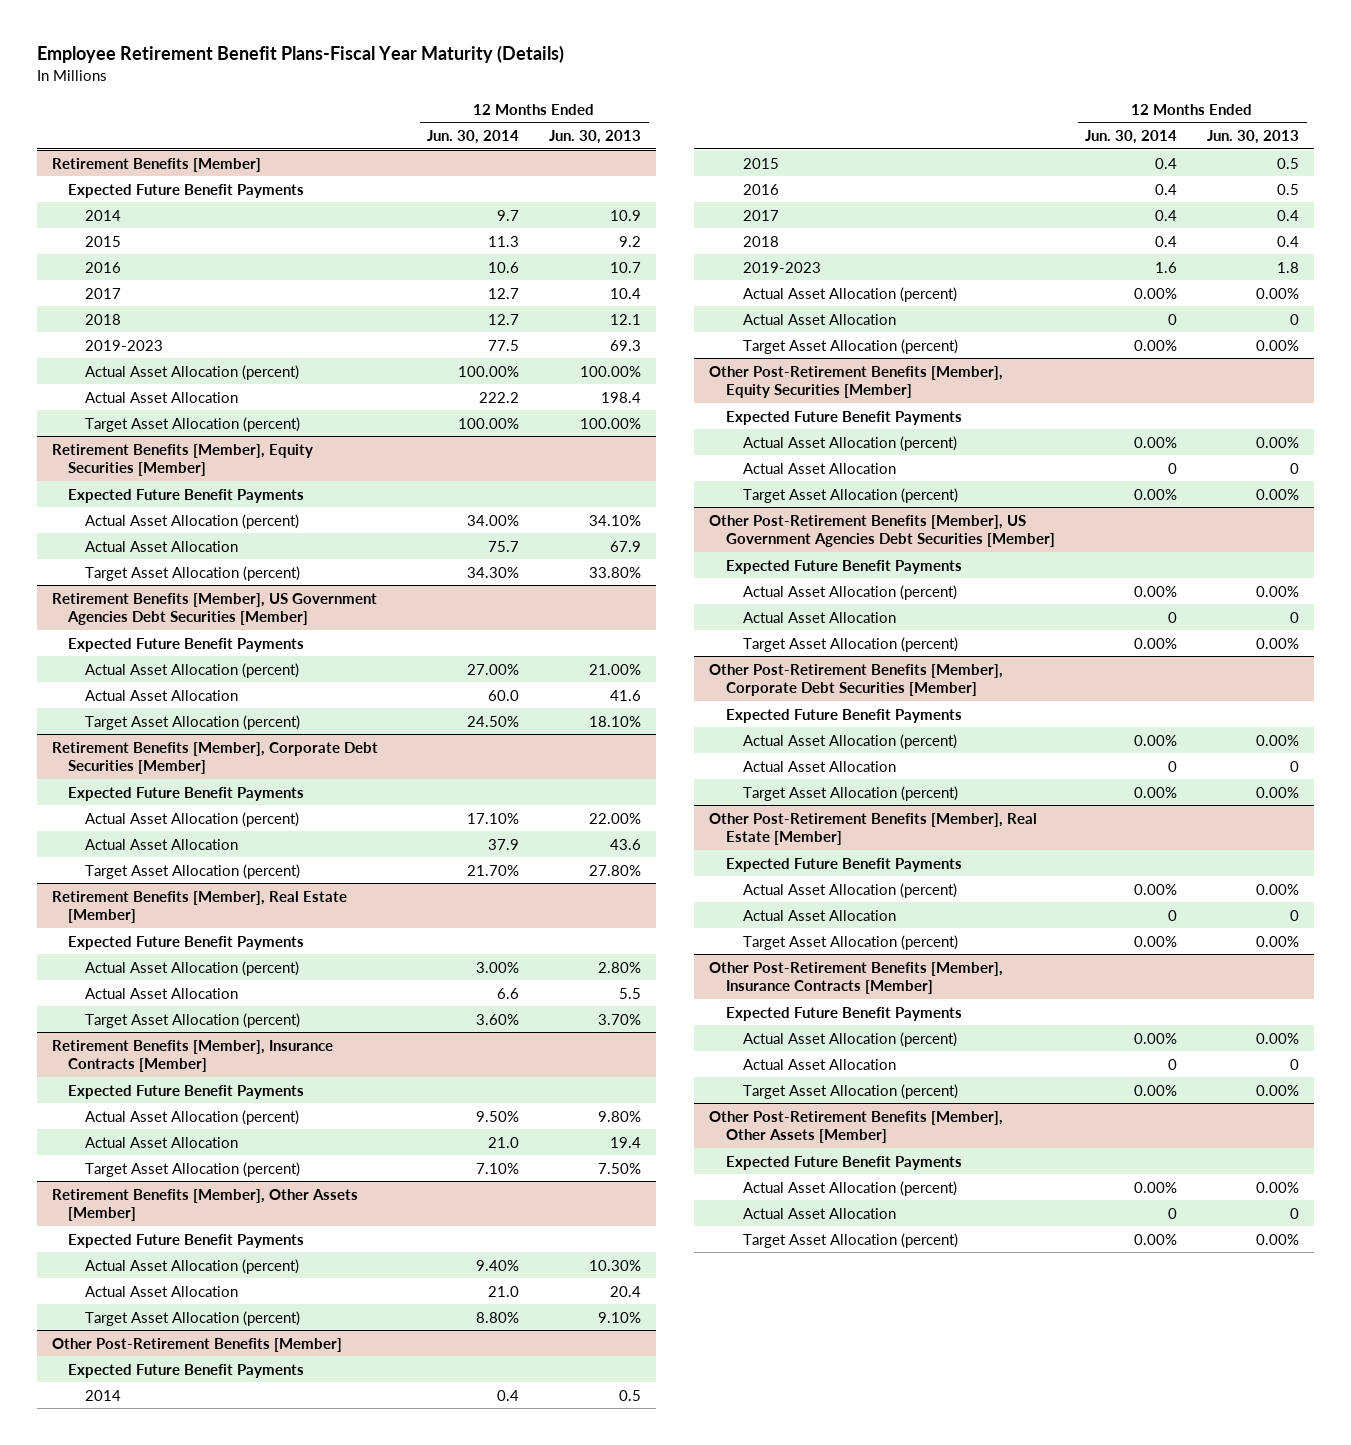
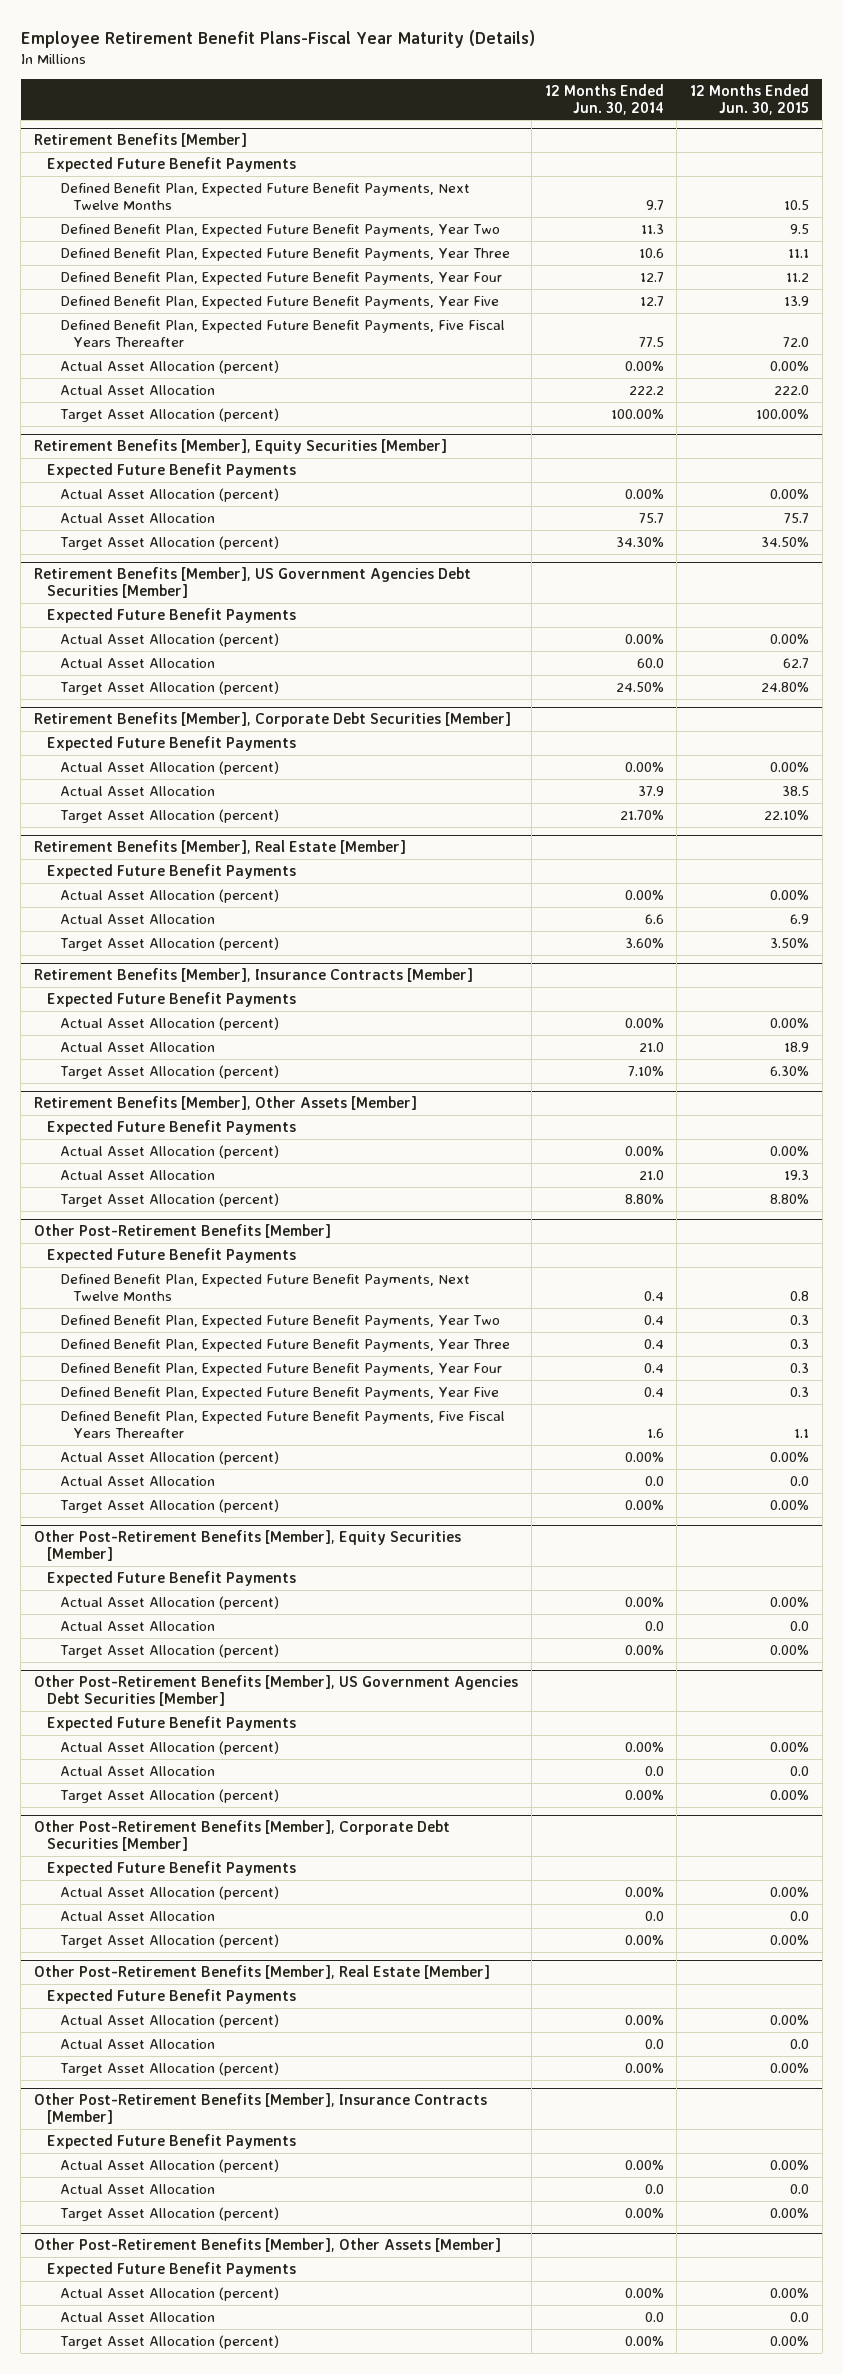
- | 12 Months Ended Jun. 30, 2014 | 12 Months Ended Jun. 30, 2013
+ | 12 Months Ended Jun. 30, 2014 | 12 Months Ended Jun. 30, 2015
@ Retirement Benefits [Member]
- 2014 | 9.7 | 10.9
- 2015 | 11.3 | 9.2
- 2016 | 10.6 | 10.7
- 2017 | 12.7 | 10.4
- 2018 | 12.7 | 12.1
- 2019-2023 | 77.5 | 69.3
- Actual Asset Allocation (percent) | 100.00% | 100.00%
+ Defined Benefit Plan, Expected Future Benefit Payments, Next Twelve Months | 9.7 | 10.5
+ Defined Benefit Plan, Expected Future Benefit Payments, Year Two | 11.3 | 9.5
+ Defined Benefit Plan, Expected Future Benefit Payments, Year Three | 10.6 | 11.1
+ Defined Benefit Plan, Expected Future Benefit Payments, Year Four | 12.7 | 11.2
+ Defined Benefit Plan, Expected Future Benefit Payments, Year Five | 12.7 | 13.9
+ Defined Benefit Plan, Expected Future Benefit Payments, Five Fiscal Years Thereafter | 77.5 | 72.0
+ Actual Asset Allocation (percent) | 0.00% | 0.00%
@ Retirement Benefits [Member], Equity Securities [Member]
- Actual Asset Allocation (percent) | 34.00% | 34.10%
+ Actual Asset Allocation (percent) | 0.00% | 0.00%
@ Retirement Benefits [Member], US Government Agencies Debt Securities [Member]
- Actual Asset Allocation (percent) | 27.00% | 21.00%
+ Actual Asset Allocation (percent) | 0.00% | 0.00%
@ Retirement Benefits [Member], Corporate Debt Securities [Member]
- Actual Asset Allocation (percent) | 17.10% | 22.00%
+ Actual Asset Allocation (percent) | 0.00% | 0.00%
@ Retirement Benefits [Member], Real Estate [Member]
- Actual Asset Allocation (percent) | 3.00% | 2.80%
+ Actual Asset Allocation (percent) | 0.00% | 0.00%
@ Retirement Benefits [Member], Insurance Contracts [Member]
- Actual Asset Allocation (percent) | 9.50% | 9.80%
+ Actual Asset Allocation (percent) | 0.00% | 0.00%
@ Retirement Benefits [Member], Other Assets [Member]
- Actual Asset Allocation (percent) | 9.40% | 10.30%
+ Actual Asset Allocation (percent) | 0.00% | 0.00%
@ Other Post-Retirement Benefits [Member]
- 2014 | 0.4 | 0.5
- 2015 | 0.4 | 0.5
- 2016 | 0.4 | 0.5
- 2017 | 0.4 | 0.4
- 2018 | 0.4 | 0.4
- 2019-2023 | 1.6 | 1.8
+ Defined Benefit Plan, Expected Future Benefit Payments, Next Twelve Months | 0.4 | 0.8
+ Defined Benefit Plan, Expected Future Benefit Payments, Year Two | 0.4 | 0.3
+ Defined Benefit Plan, Expected Future Benefit Payments, Year Three | 0.4 | 0.3
+ Defined Benefit Plan, Expected Future Benefit Payments, Year Four | 0.4 | 0.3
+ Defined Benefit Plan, Expected Future Benefit Payments, Year Five | 0.4 | 0.3
+ Defined Benefit Plan, Expected Future Benefit Payments, Five Fiscal Years Thereafter | 1.6 | 1.1
- Actual Asset Allocation | 0 | 0
+ Actual Asset Allocation | 0.0 | 0.0
@ Other Post-Retirement Benefits [Member], Equity Securities [Member]
- Actual Asset Allocation | 0 | 0
+ Actual Asset Allocation | 0.0 | 0.0
@ Other Post-Retirement Benefits [Member], US Government Agencies Debt Securities [Member]
- Actual Asset Allocation | 0 | 0
+ Actual Asset Allocation | 0.0 | 0.0
@ Other Post-Retirement Benefits [Member], Corporate Debt Securities [Member]
- Actual Asset Allocation | 0 | 0
+ Actual Asset Allocation | 0.0 | 0.0
@ Other Post-Retirement Benefits [Member], Real Estate [Member]
- Actual Asset Allocation | 0 | 0
+ Actual Asset Allocation | 0.0 | 0.0
@ Other Post-Retirement Benefits [Member], Insurance Contracts [Member]
- Actual Asset Allocation | 0 | 0
+ Actual Asset Allocation | 0.0 | 0.0
@ Other Post-Retirement Benefits [Member], Other Assets [Member]
- Actual Asset Allocation | 0 | 0
+ Actual Asset Allocation | 0.0 | 0.0

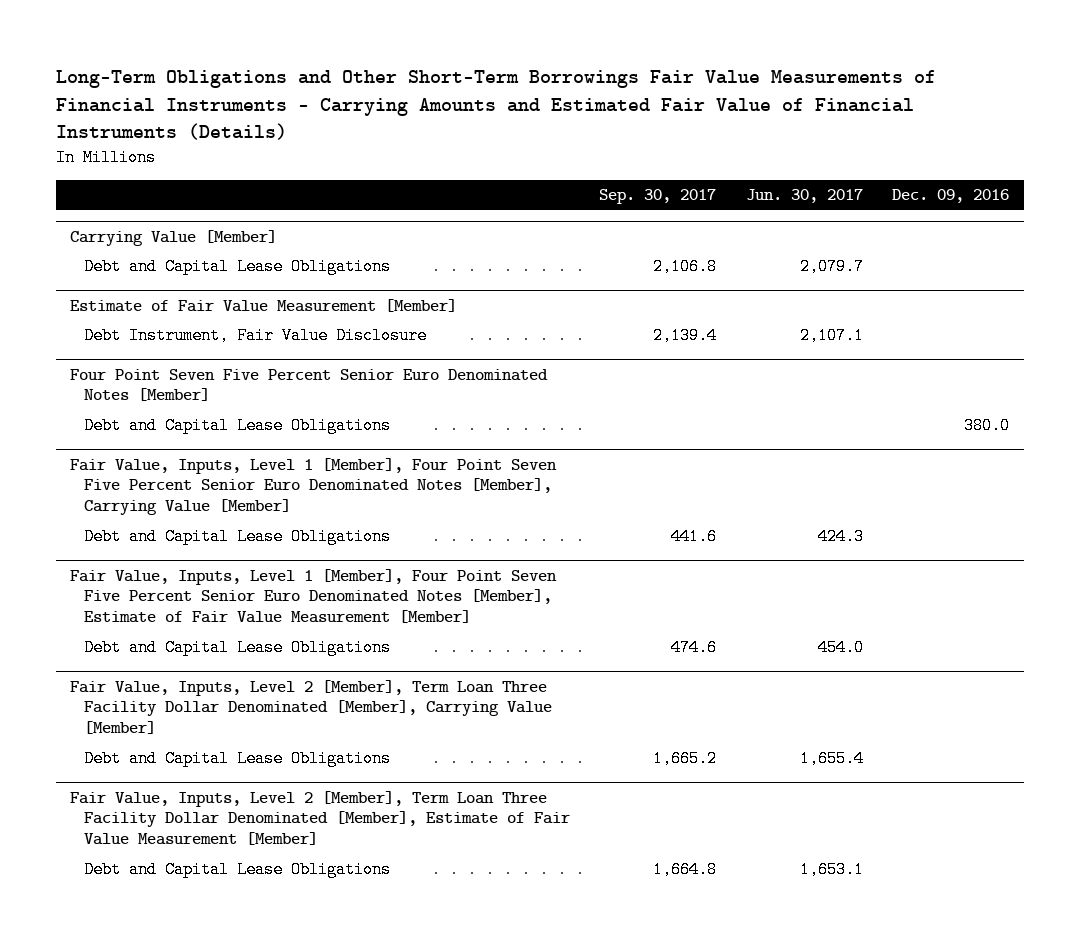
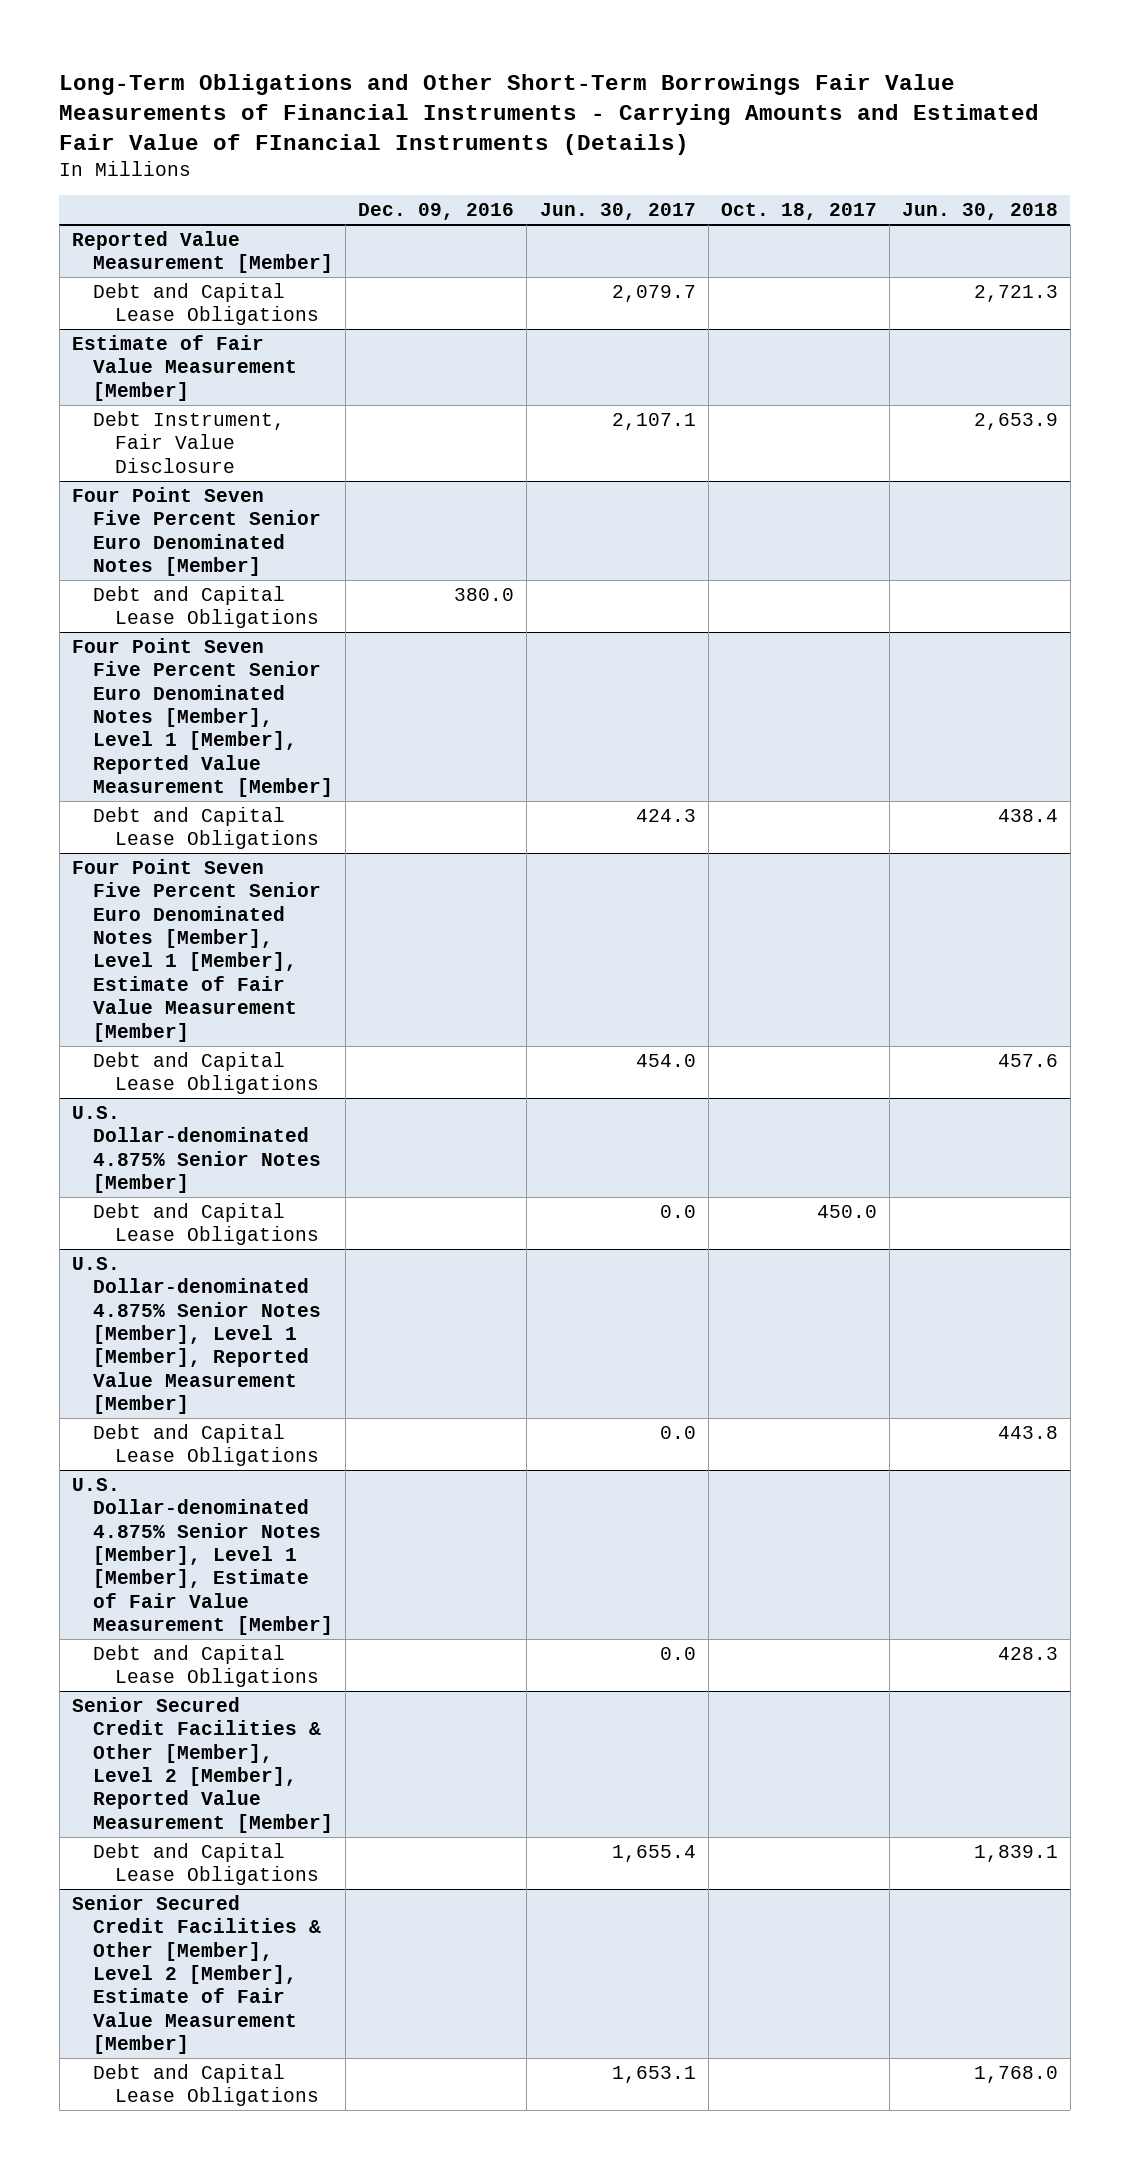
- Long-Term Obligations and Other Short-Term Borrowings Fair Value Measurements of Financial Instruments - Carrying Amounts and Estimated Fair Value of Financial Instruments (Details)
+ Long-Term Obligations and Other Short-Term Borrowings Fair Value Measurements of Financial Instruments - Carrying Amounts and Estimated Fair Value of FInancial Instruments (Details)
- | Sep. 30, 2017 | Jun. 30, 2017 | Dec. 09, 2016
+ | Dec. 09, 2016 | Jun. 30, 2017 | Oct. 18, 2017 | Jun. 30, 2018
- Carrying Value [Member]
+ Reported Value Measurement [Member]
- Fair Value, Inputs, Level 1 [Member], Four Point Seven Five Percent Senior Euro Denominated Notes [Member], Carrying Value [Member]
+ Four Point Seven Five Percent Senior Euro Denominated Notes [Member], Level 1 [Member], Reported Value Measurement [Member]
- Fair Value, Inputs, Level 1 [Member], Four Point Seven Five Percent Senior Euro Denominated Notes [Member], Estimate of Fair Value Measurement [Member]
+ Four Point Seven Five Percent Senior Euro Denominated Notes [Member], Level 1 [Member], Estimate of Fair Value Measurement [Member]
- Fair Value, Inputs, Level 2 [Member], Term Loan Three Facility Dollar Denominated [Member], Carrying Value [Member]
+ U.S. Dollar-denominated 4.875% Senior Notes [Member]
+ Debt and Capital Lease Obligations | | 0.0 | 450.0 |
+ U.S. Dollar-denominated 4.875% Senior Notes [Member], Level 1 [Member], Reported Value Measurement [Member]
+ Debt and Capital Lease Obligations | | 0.0 | | 443.8
+ U.S. Dollar-denominated 4.875% Senior Notes [Member], Level 1 [Member], Estimate of Fair Value Measurement [Member]
+ Debt and Capital Lease Obligations | | 0.0 | | 428.3
+ Senior Secured Credit Facilities & Other [Member], Level 2 [Member], Reported Value Measurement [Member]
- Fair Value, Inputs, Level 2 [Member], Term Loan Three Facility Dollar Denominated [Member], Estimate of Fair Value Measurement [Member]
+ Senior Secured Credit Facilities & Other [Member], Level 2 [Member], Estimate of Fair Value Measurement [Member]

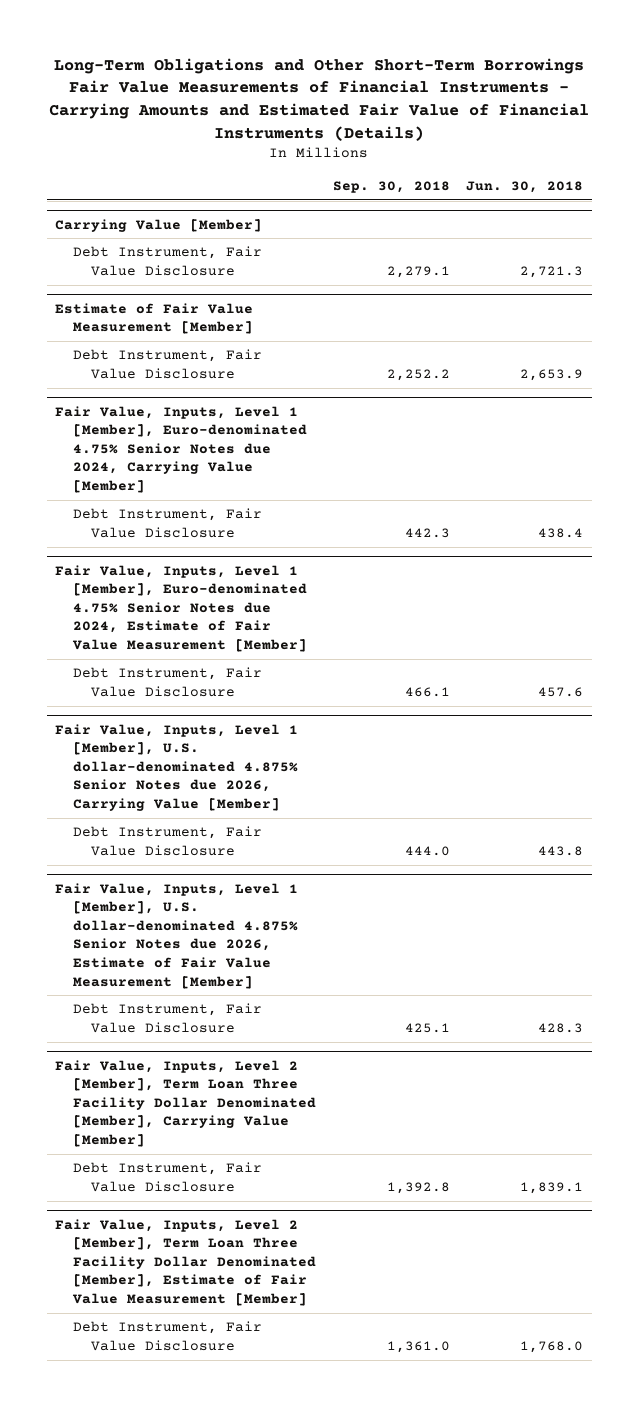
- Long-Term Obligations and Other Short-Term Borrowings Fair Value Measurements of Financial Instruments - Carrying Amounts and Estimated Fair Value of FInancial Instruments (Details)
+ Long-Term Obligations and Other Short-Term Borrowings Fair Value Measurements of Financial Instruments - Carrying Amounts and Estimated Fair Value of Financial Instruments (Details)
- | Dec. 09, 2016 | Jun. 30, 2017 | Oct. 18, 2017 | Jun. 30, 2018
+ | Sep. 30, 2018 | Jun. 30, 2018
- Reported Value Measurement [Member]
- Debt and Capital Lease Obligations | | 2,079.7 | | 2,721.3
+ Carrying Value [Member]
+ Debt Instrument, Fair Value Disclosure | 2,279.1 | 2,721.3
- Four Point Seven Five Percent Senior Euro Denominated Notes [Member]
- Debt and Capital Lease Obligations | 380.0 | | |
- Four Point Seven Five Percent Senior Euro Denominated Notes [Member], Level 1 [Member], Reported Value Measurement [Member]
- Debt and Capital Lease Obligations | | 424.3 | | 438.4
- Four Point Seven Five Percent Senior Euro Denominated Notes [Member], Level 1 [Member], Estimate of Fair Value Measurement [Member]
- Debt and Capital Lease Obligations | | 454.0 | | 457.6
- U.S. Dollar-denominated 4.875% Senior Notes [Member]
- Debt and Capital Lease Obligations | | 0.0 | 450.0 |
- U.S. Dollar-denominated 4.875% Senior Notes [Member], Level 1 [Member], Reported Value Measurement [Member]
- Debt and Capital Lease Obligations | | 0.0 | | 443.8
- U.S. Dollar-denominated 4.875% Senior Notes [Member], Level 1 [Member], Estimate of Fair Value Measurement [Member]
- Debt and Capital Lease Obligations | | 0.0 | | 428.3
- Senior Secured Credit Facilities & Other [Member], Level 2 [Member], Reported Value Measurement [Member]
- Debt and Capital Lease Obligations | | 1,655.4 | | 1,839.1
- Senior Secured Credit Facilities & Other [Member], Level 2 [Member], Estimate of Fair Value Measurement [Member]
- Debt and Capital Lease Obligations | | 1,653.1 | | 1,768.0
+ Fair Value, Inputs, Level 1 [Member], Euro-denominated 4.75% Senior Notes due 2024, Carrying Value [Member]
+ Debt Instrument, Fair Value Disclosure | 442.3 | 438.4
+ Fair Value, Inputs, Level 1 [Member], Euro-denominated 4.75% Senior Notes due 2024, Estimate of Fair Value Measurement [Member]
+ Debt Instrument, Fair Value Disclosure | 466.1 | 457.6
+ Fair Value, Inputs, Level 1 [Member], U.S. dollar-denominated 4.875% Senior Notes due 2026, Carrying Value [Member]
+ Debt Instrument, Fair Value Disclosure | 444.0 | 443.8
+ Fair Value, Inputs, Level 1 [Member], U.S. dollar-denominated 4.875% Senior Notes due 2026, Estimate of Fair Value Measurement [Member]
+ Debt Instrument, Fair Value Disclosure | 425.1 | 428.3
+ Fair Value, Inputs, Level 2 [Member], Term Loan Three Facility Dollar Denominated [Member], Carrying Value [Member]
+ Debt Instrument, Fair Value Disclosure | 1,392.8 | 1,839.1
+ Fair Value, Inputs, Level 2 [Member], Term Loan Three Facility Dollar Denominated [Member], Estimate of Fair Value Measurement [Member]
+ Debt Instrument, Fair Value Disclosure | 1,361.0 | 1,768.0

